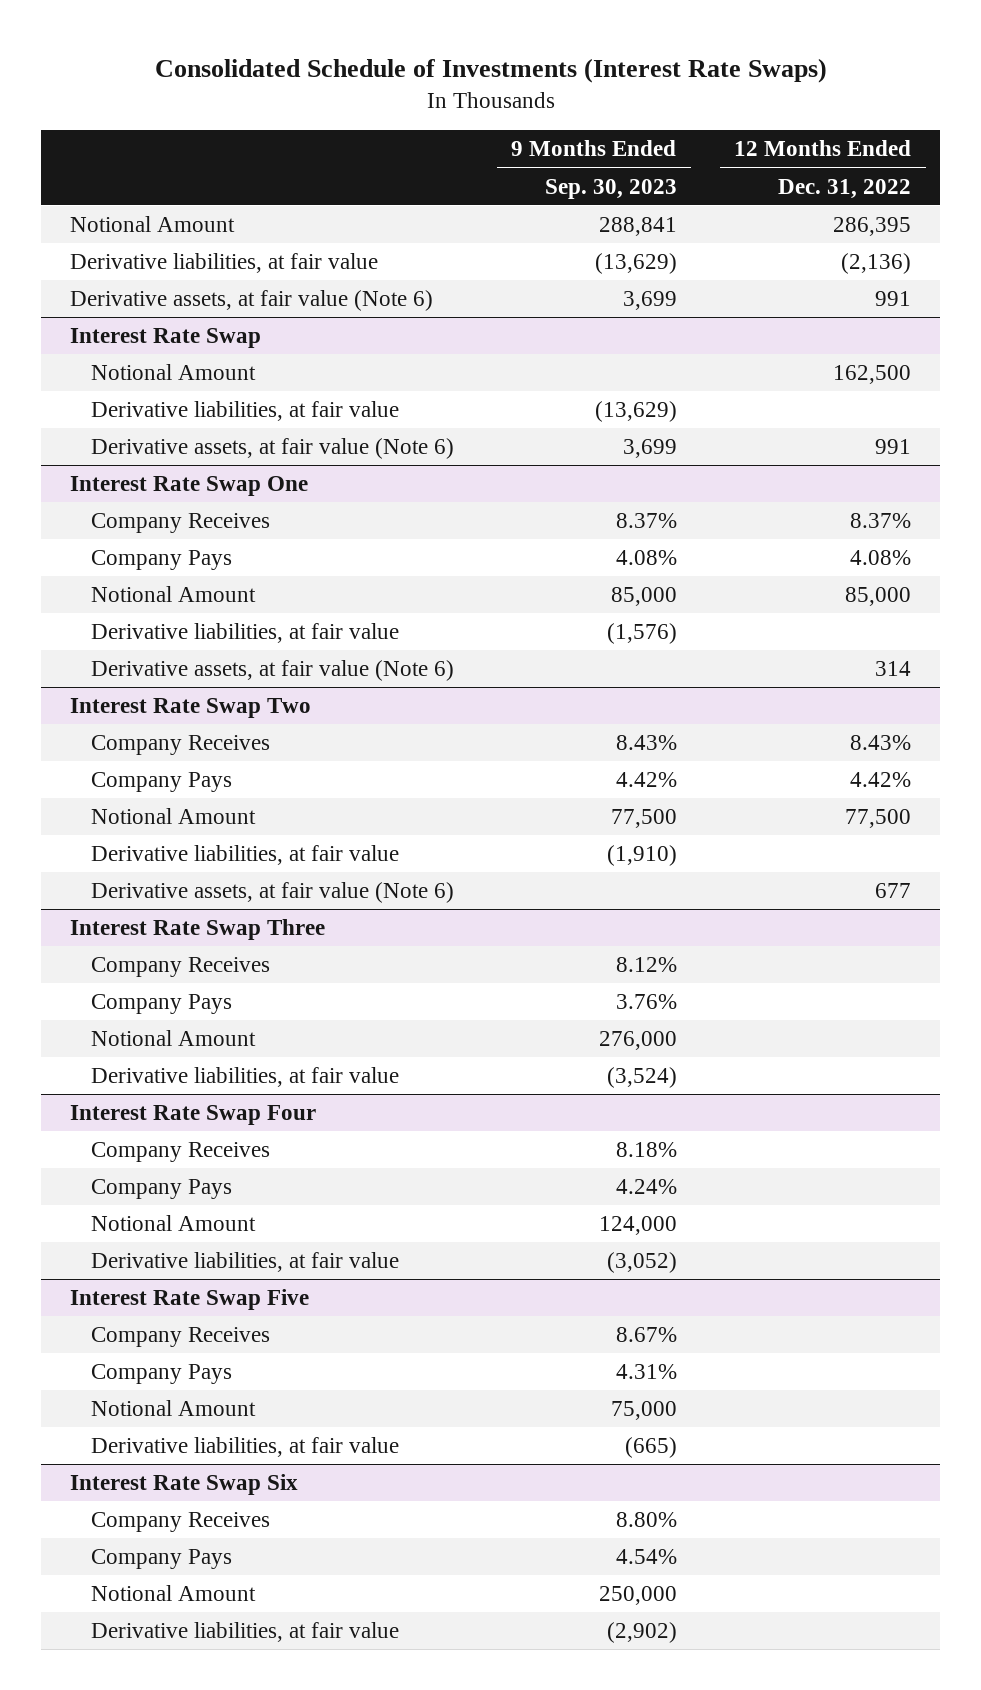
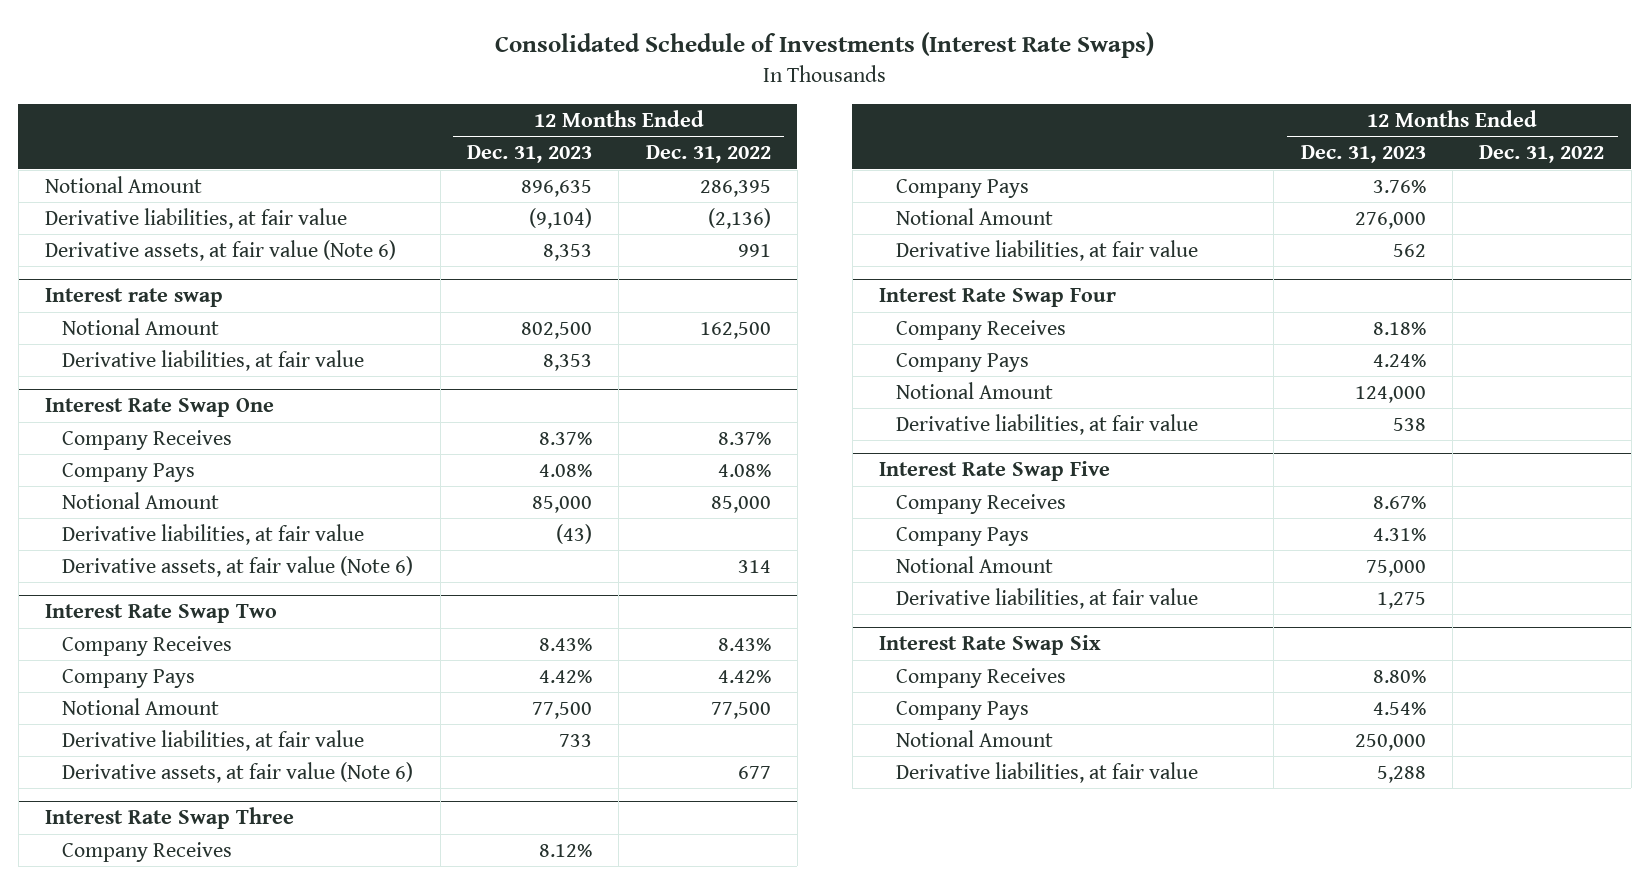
- | 9 Months Ended Sep. 30, 2023 | 12 Months Ended Dec. 31, 2022
+ | 12 Months Ended Dec. 31, 2023 | 12 Months Ended Dec. 31, 2022
- Interest Rate Swap
+ Interest rate swap
- Derivative assets, at fair value (Note 6) | 3,699 | 991

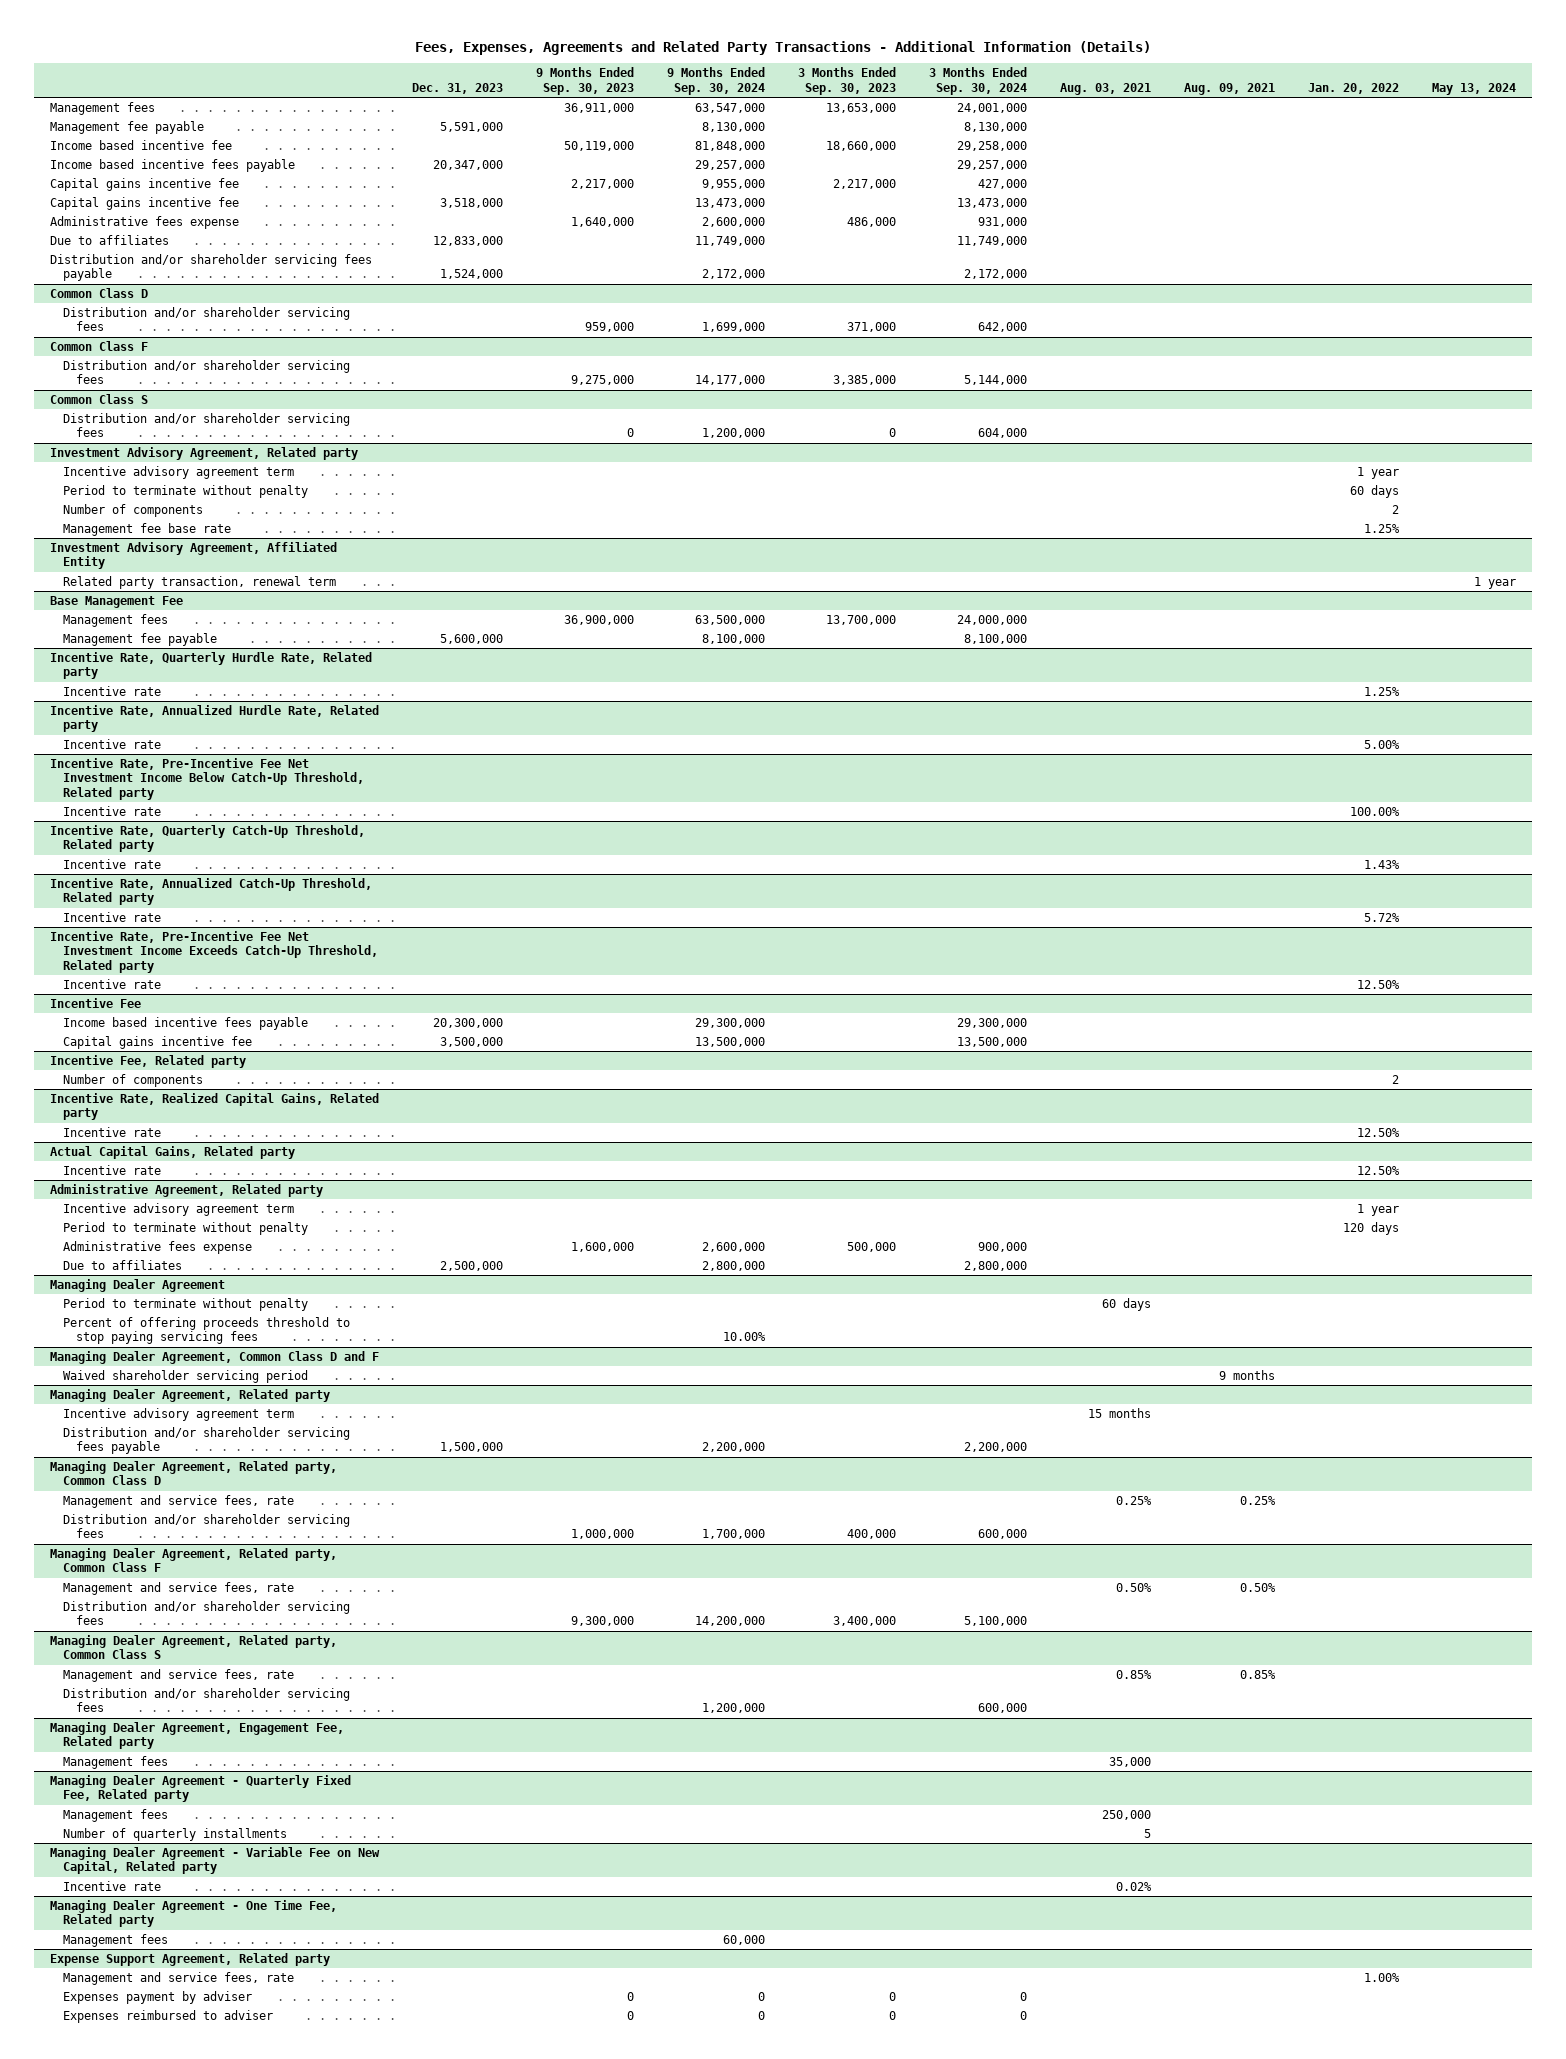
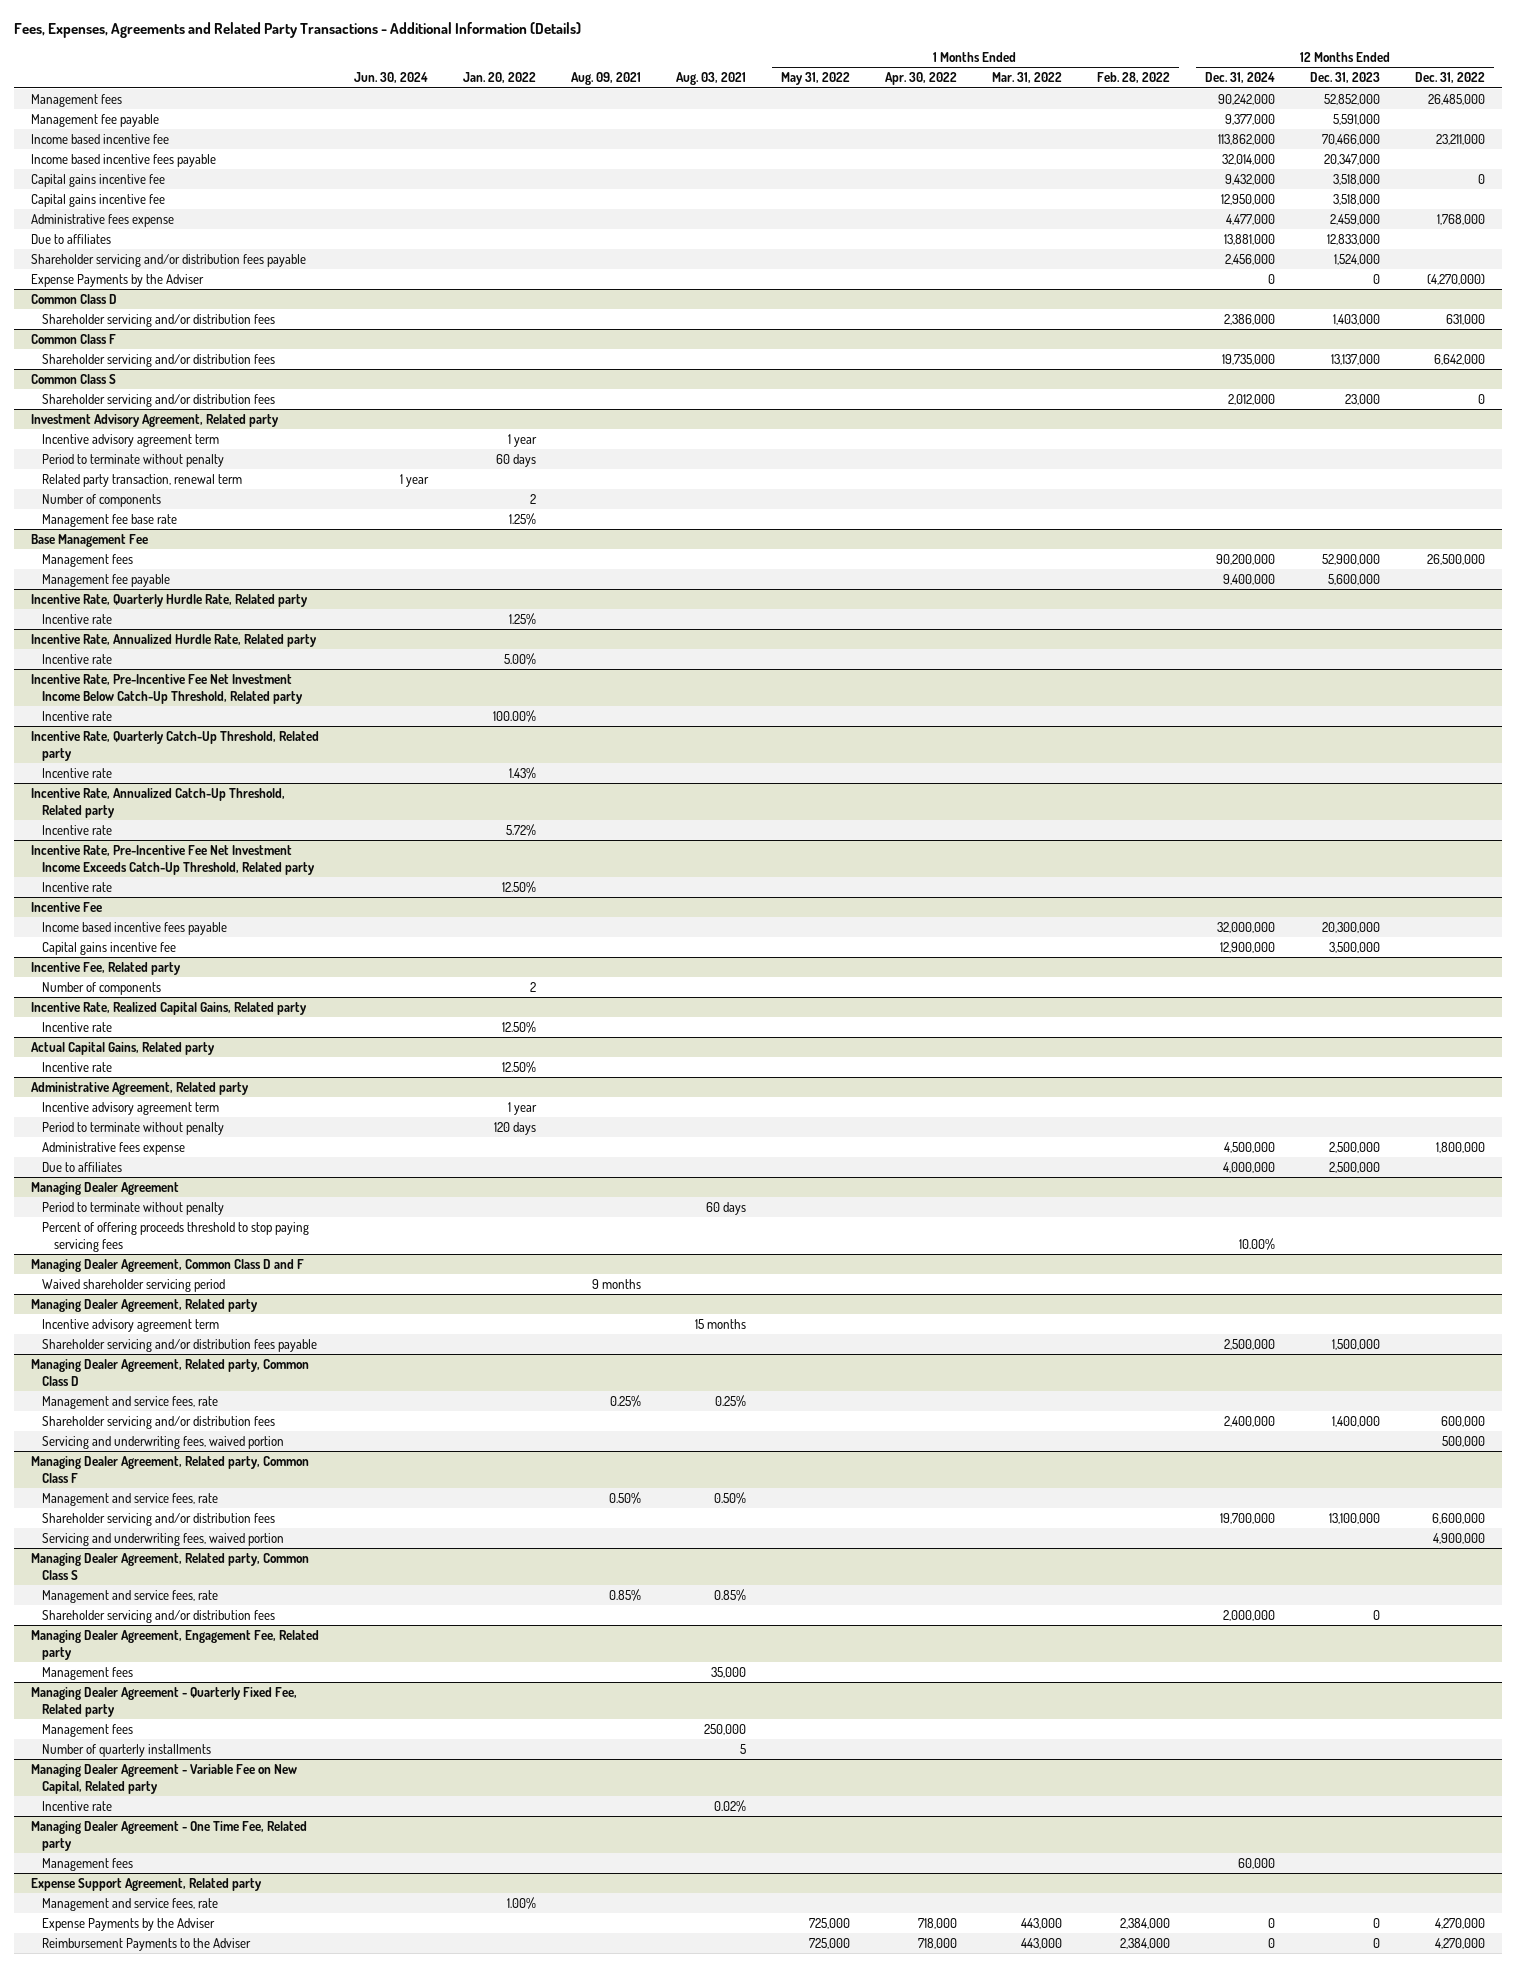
- | Dec. 31, 2023 | 9 Months Ended Sep. 30, 2023 | 9 Months Ended Sep. 30, 2024 | 3 Months Ended Sep. 30, 2023 | 3 Months Ended Sep. 30, 2024 | Aug. 03, 2021 | Aug. 09, 2021 | Jan. 20, 2022 | May 13, 2024
+ | Jun. 30, 2024 | Jan. 20, 2022 | Aug. 09, 2021 | Aug. 03, 2021 | 1 Months Ended May 31, 2022 | 1 Months Ended Apr. 30, 2022 | 1 Months Ended Mar. 31, 2022 | 1 Months Ended Feb. 28, 2022 | 12 Months Ended Dec. 31, 2024 | 12 Months Ended Dec. 31, 2023 | 12 Months Ended Dec. 31, 2022
- Distribution and/or shareholder servicing fees payable | 1,524,000 | | 2,172,000 | | 2,172,000 | | | |
+ Shareholder servicing and/or distribution fees payable | | | | | | | | | 2,456,000 | 1,524,000 |
+ Expense Payments by the Adviser | | | | | | | | | 0 | 0 | (4,270,000)
@ Common Class D
- Distribution and/or shareholder servicing fees | | 959,000 | 1,699,000 | 371,000 | 642,000 | | | |
+ Shareholder servicing and/or distribution fees | | | | | | | | | 2,386,000 | 1,403,000 | 631,000
@ Common Class F
- Distribution and/or shareholder servicing fees | | 9,275,000 | 14,177,000 | 3,385,000 | 5,144,000 | | | |
+ Shareholder servicing and/or distribution fees | | | | | | | | | 19,735,000 | 13,137,000 | 6,642,000
@ Common Class S
- Distribution and/or shareholder servicing fees | | 0 | 1,200,000 | 0 | 604,000 | | | |
+ Shareholder servicing and/or distribution fees | | | | | | | | | 2,012,000 | 23,000 | 0
@ Investment Advisory Agreement, Related party
+ Related party transaction, renewal term | 1 year | | | | | | | | | |
- Investment Advisory Agreement, Affiliated Entity
- Related party transaction, renewal term | | | | | | | | | 1 year
@ Managing Dealer Agreement, Related party
- Distribution and/or shareholder servicing fees payable | 1,500,000 | | 2,200,000 | | 2,200,000 | | | |
+ Shareholder servicing and/or distribution fees payable | | | | | | | | | 2,500,000 | 1,500,000 |
@ Managing Dealer Agreement, Related party, Common Class D
- Distribution and/or shareholder servicing fees | | 1,000,000 | 1,700,000 | 400,000 | 600,000 | | | |
+ Shareholder servicing and/or distribution fees | | | | | | | | | 2,400,000 | 1,400,000 | 600,000
+ Servicing and underwriting fees, waived portion | | | | | | | | | | | 500,000
@ Managing Dealer Agreement, Related party, Common Class F
- Distribution and/or shareholder servicing fees | | 9,300,000 | 14,200,000 | 3,400,000 | 5,100,000 | | | |
+ Shareholder servicing and/or distribution fees | | | | | | | | | 19,700,000 | 13,100,000 | 6,600,000
+ Servicing and underwriting fees, waived portion | | | | | | | | | | | 4,900,000
@ Managing Dealer Agreement, Related party, Common Class S
- Distribution and/or shareholder servicing fees | | | 1,200,000 | | 600,000 | | | |
+ Shareholder servicing and/or distribution fees | | | | | | | | | 2,000,000 | 0 |
@ Expense Support Agreement, Related party
- Expenses payment by adviser | | 0 | 0 | 0 | 0 | | | |
- Expenses reimbursed to adviser | | 0 | 0 | 0 | 0 | | | |
+ Expense Payments by the Adviser | | | | | 725,000 | 718,000 | 443,000 | 2,384,000 | 0 | 0 | 4,270,000
+ Reimbursement Payments to the Adviser | | | | | 725,000 | 718,000 | 443,000 | 2,384,000 | 0 | 0 | 4,270,000

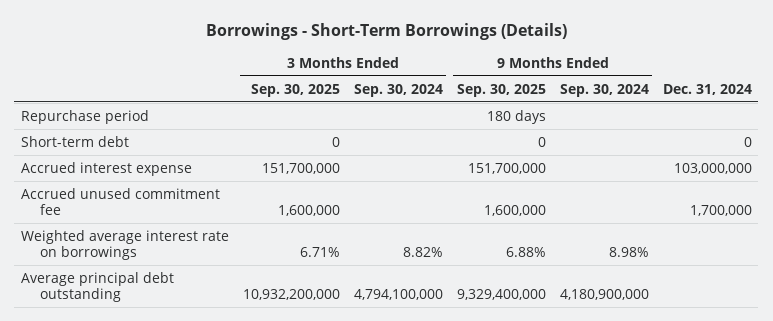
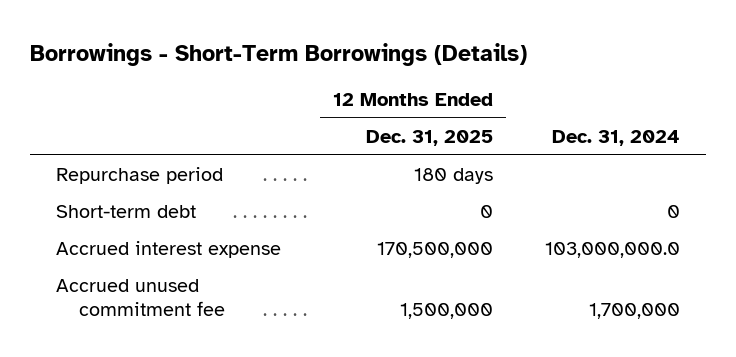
- | 3 Months Ended Sep. 30, 2025 | 3 Months Ended Sep. 30, 2024 | 9 Months Ended Sep. 30, 2025 | 9 Months Ended Sep. 30, 2024 | Dec. 31, 2024
+ | 12 Months Ended Dec. 31, 2025 | Dec. 31, 2024
- Accrued interest expense | 151,700,000 | | 151,700,000 | | 103,000,000
+ Accrued interest expense | 170,500,000 | 103,000,000.0
- Weighted average interest rate on borrowings | 6.71% | 8.82% | 6.88% | 8.98% |
- Average principal debt outstanding | 10,932,200,000 | 4,794,100,000 | 9,329,400,000 | 4,180,900,000 |

